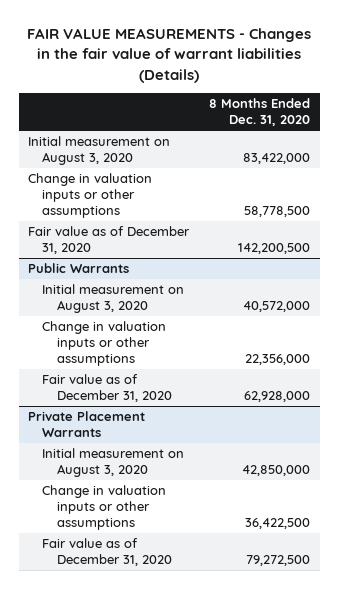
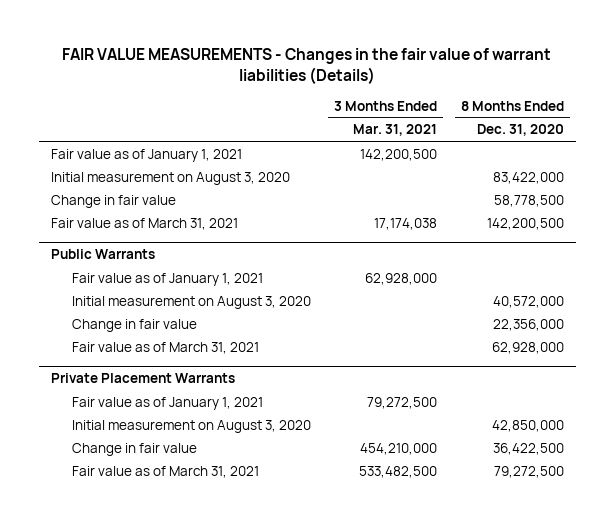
- | 8 Months Ended Dec. 31, 2020
+ | 3 Months Ended Mar. 31, 2021 | 8 Months Ended Dec. 31, 2020
+ Fair value as of January 1, 2021 | 142,200,500 |
- Change in valuation inputs or other assumptions | 58,778,500
- Fair value as of December 31, 2020 | 142,200,500
+ Change in fair value | | 58,778,500
+ Fair value as of March 31, 2021 | 17,174,038 | 142,200,500
@ Public Warrants
+ Fair value as of January 1, 2021 | 62,928,000 |
- Change in valuation inputs or other assumptions | 22,356,000
- Fair value as of December 31, 2020 | 62,928,000
+ Change in fair value | | 22,356,000
+ Fair value as of March 31, 2021 | | 62,928,000
@ Private Placement Warrants
+ Fair value as of January 1, 2021 | 79,272,500 |
- Change in valuation inputs or other assumptions | 36,422,500
- Fair value as of December 31, 2020 | 79,272,500
+ Change in fair value | 454,210,000 | 36,422,500
+ Fair value as of March 31, 2021 | 533,482,500 | 79,272,500

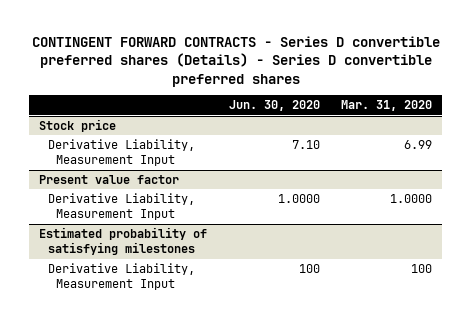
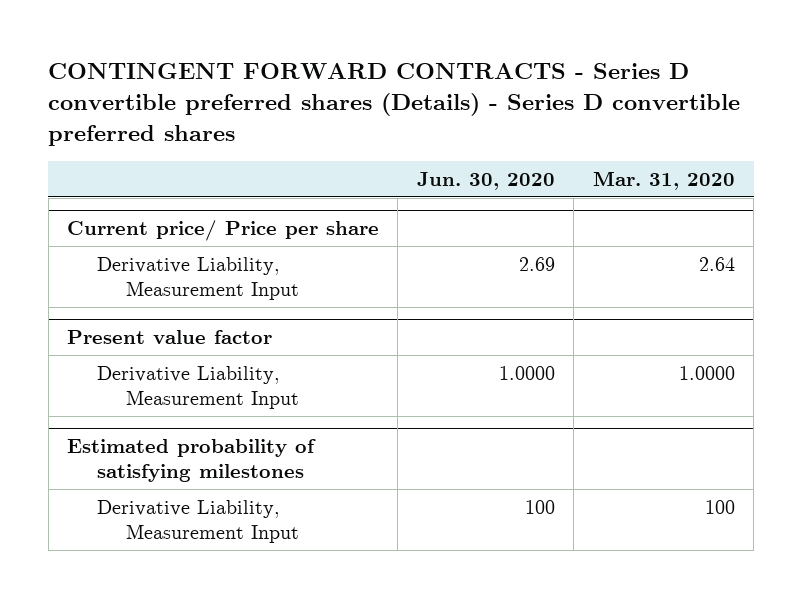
- Stock price
- Derivative Liability, Measurement Input | 7.10 | 6.99
+ Current price/ Price per share
+ Derivative Liability, Measurement Input | 2.69 | 2.64

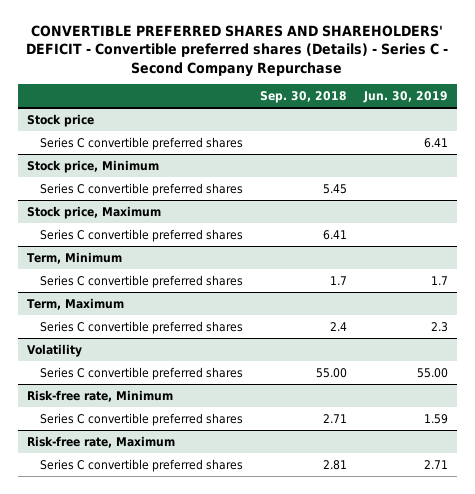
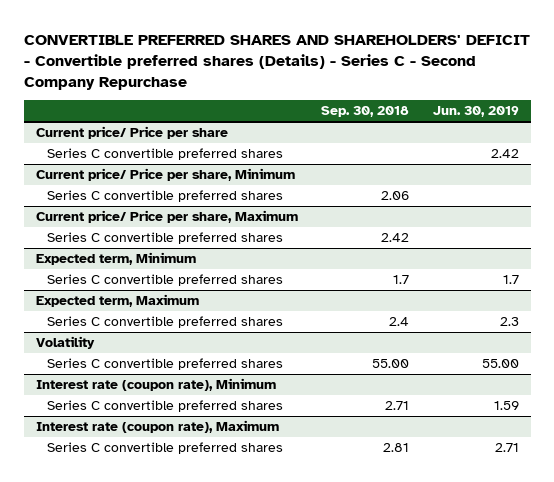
- Stock price
- Series C convertible preferred shares | | 6.41
- Stock price, Minimum
- Series C convertible preferred shares | 5.45 |
- Stock price, Maximum
- Series C convertible preferred shares | 6.41 |
- Term, Minimum
+ Current price/ Price per share
+ Series C convertible preferred shares | | 2.42
+ Current price/ Price per share, Minimum
+ Series C convertible preferred shares | 2.06 |
+ Current price/ Price per share, Maximum
+ Series C convertible preferred shares | 2.42 |
+ Expected term, Minimum
- Term, Maximum
+ Expected term, Maximum
- Risk-free rate, Minimum
+ Interest rate (coupon rate), Minimum
- Risk-free rate, Maximum
+ Interest rate (coupon rate), Maximum

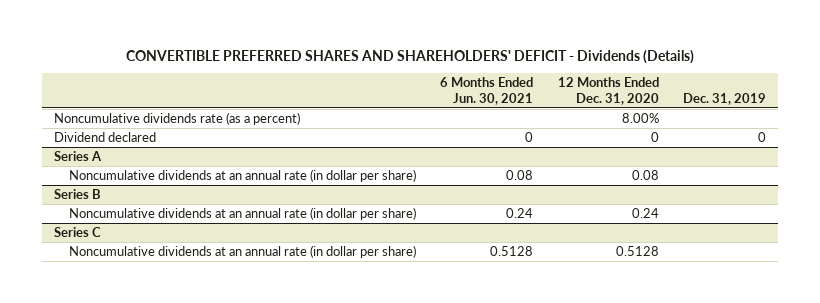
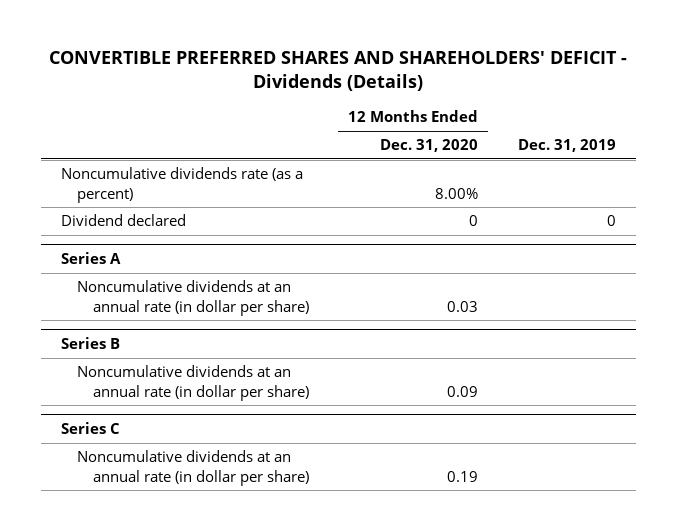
- | 6 Months Ended Jun. 30, 2021 | 12 Months Ended Dec. 31, 2020 | Dec. 31, 2019
+ | 12 Months Ended Dec. 31, 2020 | Dec. 31, 2019
@ Series A
- Noncumulative dividends at an annual rate (in dollar per share) | 0.08 | 0.08 |
+ Noncumulative dividends at an annual rate (in dollar per share) | 0.03 |
@ Series B
- Noncumulative dividends at an annual rate (in dollar per share) | 0.24 | 0.24 |
+ Noncumulative dividends at an annual rate (in dollar per share) | 0.09 |
@ Series C
- Noncumulative dividends at an annual rate (in dollar per share) | 0.5128 | 0.5128 |
+ Noncumulative dividends at an annual rate (in dollar per share) | 0.19 |

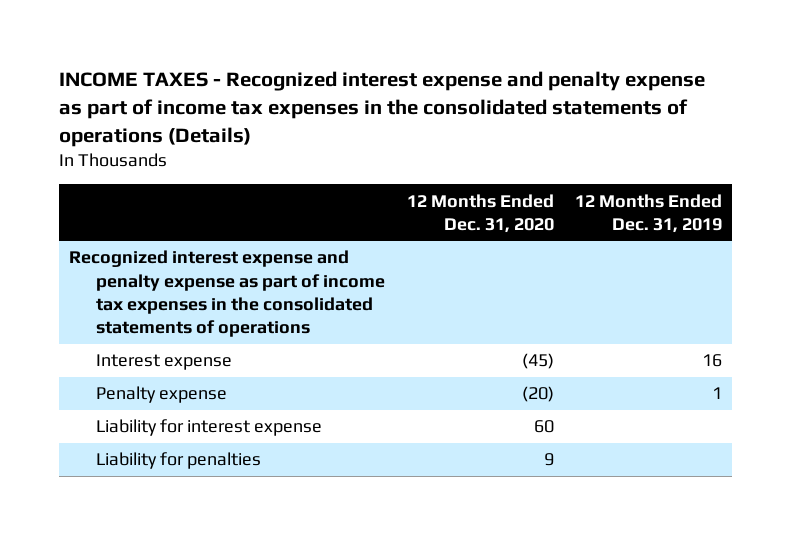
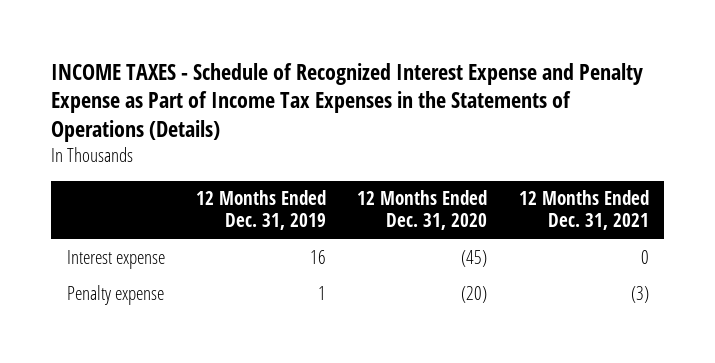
- INCOME TAXES - Recognized interest expense and penalty expense as part of income tax expenses in the consolidated statements of operations (Details)
+ INCOME TAXES - Schedule of Recognized Interest Expense and Penalty Expense as Part of Income Tax Expenses in the Statements of Operations (Details)
- | 12 Months Ended Dec. 31, 2020 | 12 Months Ended Dec. 31, 2019
+ | 12 Months Ended Dec. 31, 2019 | 12 Months Ended Dec. 31, 2020 | 12 Months Ended Dec. 31, 2021
- Recognized interest expense and penalty expense as part of income tax expenses in the consolidated statements of operations
- Liability for interest expense | 60 |
- Liability for penalties | 9 |

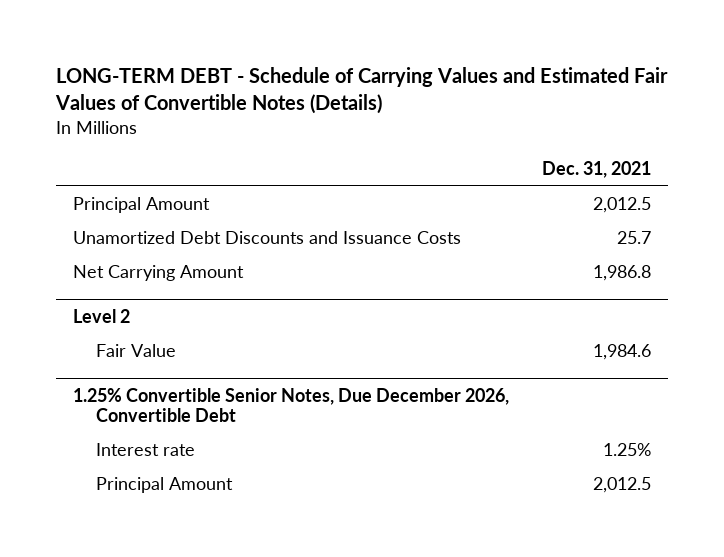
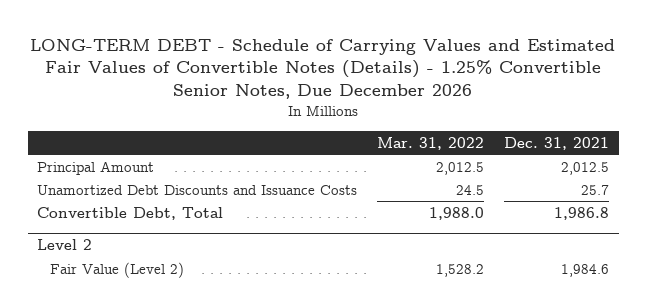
- LONG-TERM DEBT - Schedule of Carrying Values and Estimated Fair Values of Convertible Notes (Details)
+ LONG-TERM DEBT - Schedule of Carrying Values and Estimated Fair Values of Convertible Notes (Details) - 1.25% Convertible Senior Notes, Due December 2026
- | Dec. 31, 2021
+ | Mar. 31, 2022 | Dec. 31, 2021
- Net Carrying Amount | 1,986.8
+ Convertible Debt, Total | 1,988.0 | 1,986.8
@ Level 2
- Fair Value | 1,984.6
- 1.25% Convertible Senior Notes, Due December 2026, Convertible Debt
- Interest rate | 1.25%
- Principal Amount | 2,012.5
@ Level 2
+ Fair Value (Level 2) | 1,528.2 | 1,984.6

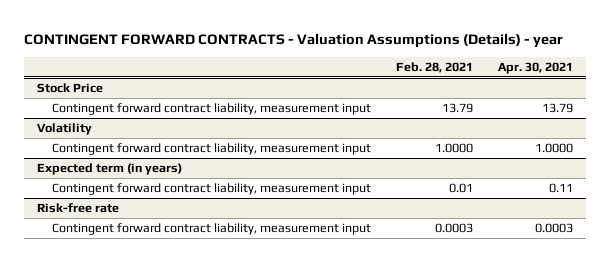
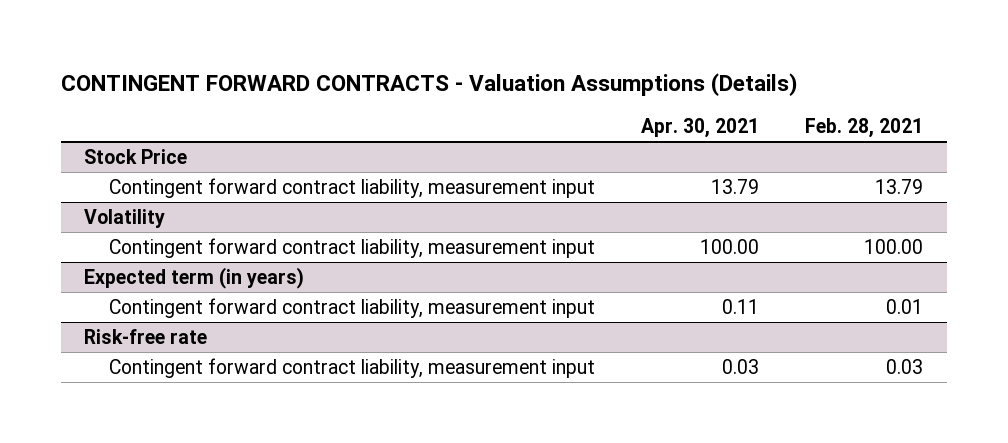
- CONTINGENT FORWARD CONTRACTS - Valuation Assumptions (Details) - year
+ CONTINGENT FORWARD CONTRACTS - Valuation Assumptions (Details)
- | Feb. 28, 2021 | Apr. 30, 2021
+ | Apr. 30, 2021 | Feb. 28, 2021
@ Volatility
- Contingent forward contract liability, measurement input | 1.0000 | 1.0000
+ Contingent forward contract liability, measurement input | 100.00 | 100.00
@ Risk-free rate
- Contingent forward contract liability, measurement input | 0.0003 | 0.0003
+ Contingent forward contract liability, measurement input | 0.03 | 0.03

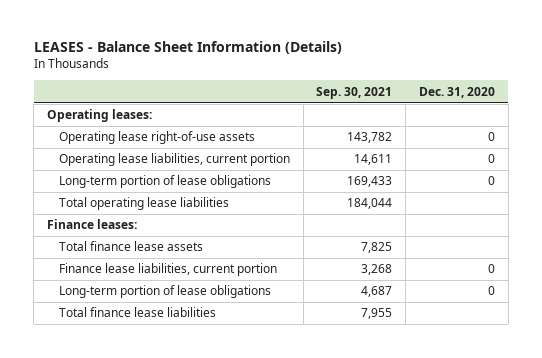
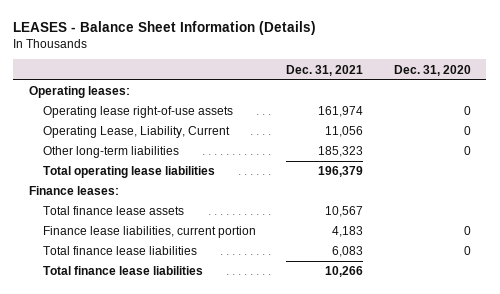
- | Sep. 30, 2021 | Dec. 31, 2020
+ | Dec. 31, 2021 | Dec. 31, 2020
- Operating lease liabilities, current portion | 14,611 | 0
- Long-term portion of lease obligations | 169,433 | 0
+ Operating Lease, Liability, Current | 11,056 | 0
+ Other long-term liabilities | 185,323 | 0
- Long-term portion of lease obligations | 4,687 | 0
+ Total finance lease liabilities | 6,083 | 0

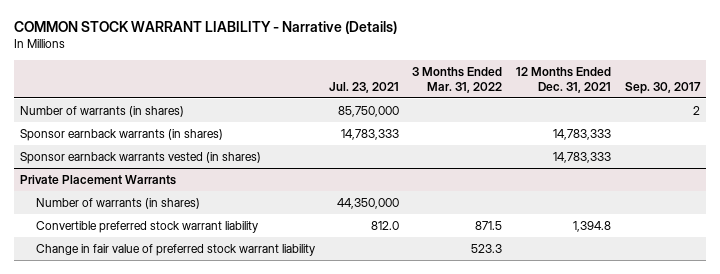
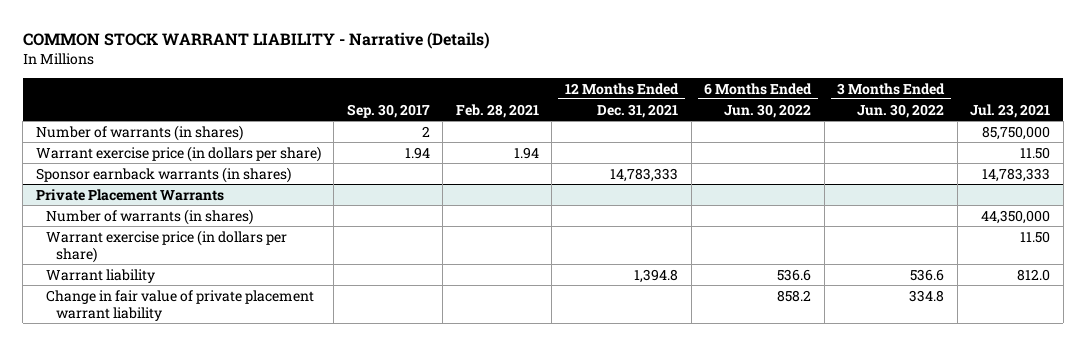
- | Jul. 23, 2021 | 3 Months Ended Mar. 31, 2022 | 12 Months Ended Dec. 31, 2021 | Sep. 30, 2017
+ | Sep. 30, 2017 | Feb. 28, 2021 | 12 Months Ended Dec. 31, 2021 | 6 Months Ended Jun. 30, 2022 | 3 Months Ended Jun. 30, 2022 | Jul. 23, 2021
+ Warrant exercise price (in dollars per share) | 1.94 | 1.94 | | | | 11.50
- Sponsor earnback warrants vested (in shares) | | | 14,783,333 |
@ Private Placement Warrants
- Convertible preferred stock warrant liability | 812.0 | 871.5 | 1,394.8 |
- Change in fair value of preferred stock warrant liability | | 523.3 | |
+ Warrant exercise price (in dollars per share) | | | | | | 11.50
+ Warrant liability | | | 1,394.8 | 536.6 | 536.6 | 812.0
+ Change in fair value of private placement warrant liability | | | | 858.2 | 334.8 |

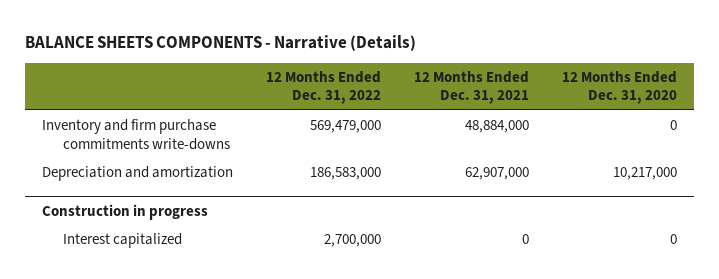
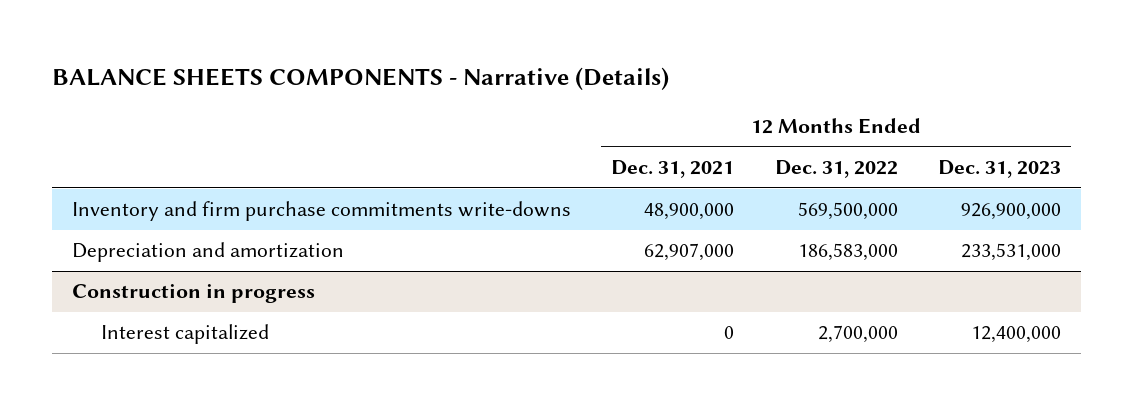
- | 12 Months Ended Dec. 31, 2022 | 12 Months Ended Dec. 31, 2021 | 12 Months Ended Dec. 31, 2020
+ | 12 Months Ended Dec. 31, 2021 | 12 Months Ended Dec. 31, 2022 | 12 Months Ended Dec. 31, 2023
- Inventory and firm purchase commitments write-downs | 569,479,000 | 48,884,000 | 0
+ Inventory and firm purchase commitments write-downs | 48,900,000 | 569,500,000 | 926,900,000

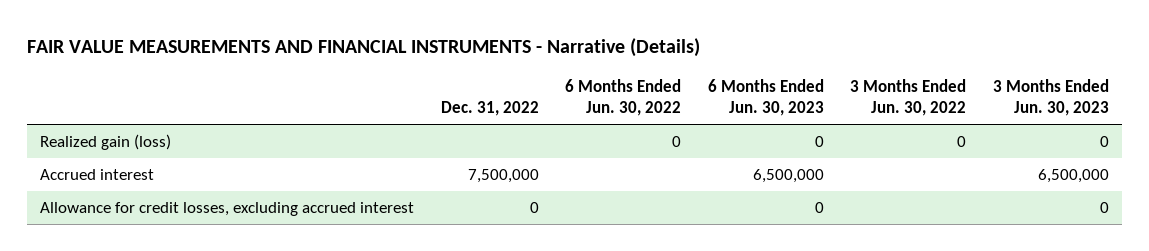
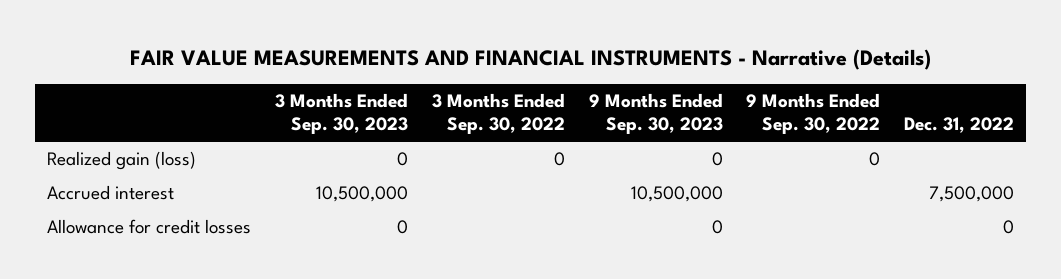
- | Dec. 31, 2022 | 6 Months Ended Jun. 30, 2022 | 6 Months Ended Jun. 30, 2023 | 3 Months Ended Jun. 30, 2022 | 3 Months Ended Jun. 30, 2023
+ | 3 Months Ended Sep. 30, 2023 | 3 Months Ended Sep. 30, 2022 | 9 Months Ended Sep. 30, 2023 | 9 Months Ended Sep. 30, 2022 | Dec. 31, 2022
- Allowance for credit losses, excluding accrued interest | 0 | | 0 | | 0
+ Allowance for credit losses | 0 | | 0 | | 0

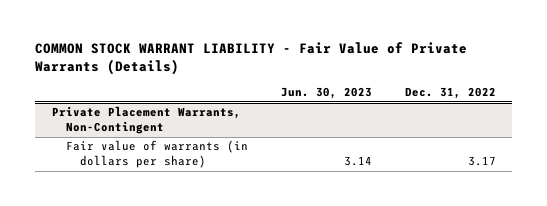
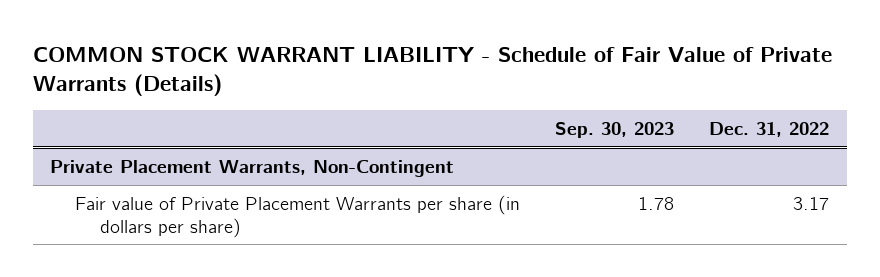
- COMMON STOCK WARRANT LIABILITY - Fair Value of Private Warrants (Details)
+ COMMON STOCK WARRANT LIABILITY - Schedule of Fair Value of Private Warrants (Details)
- | Jun. 30, 2023 | Dec. 31, 2022
+ | Sep. 30, 2023 | Dec. 31, 2022
@ Private Placement Warrants, Non-Contingent
- Fair value of warrants (in dollars per share) | 3.14 | 3.17
+ Fair value of Private Placement Warrants per share (in dollars per share) | 1.78 | 3.17

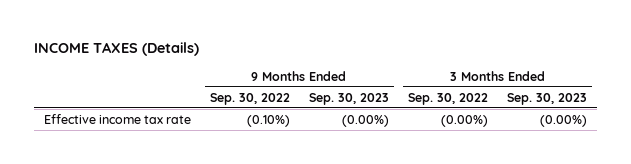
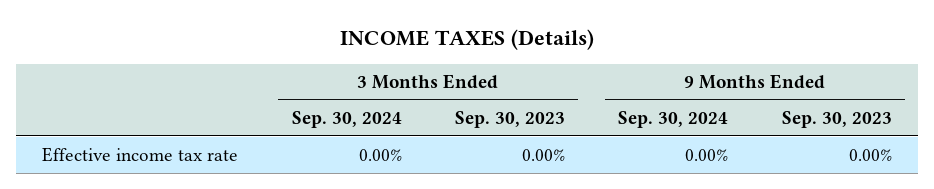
- | 9 Months Ended Sep. 30, 2022 | 9 Months Ended Sep. 30, 2023 | 3 Months Ended Sep. 30, 2022 | 3 Months Ended Sep. 30, 2023
+ | 3 Months Ended Sep. 30, 2024 | 3 Months Ended Sep. 30, 2023 | 9 Months Ended Sep. 30, 2024 | 9 Months Ended Sep. 30, 2023
- Effective income tax rate | (0.10%) | (0.00%) | (0.00%) | (0.00%)
+ Effective income tax rate | 0.00% | 0.00% | 0.00% | 0.00%

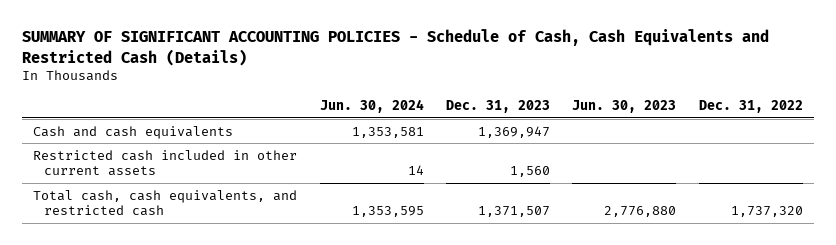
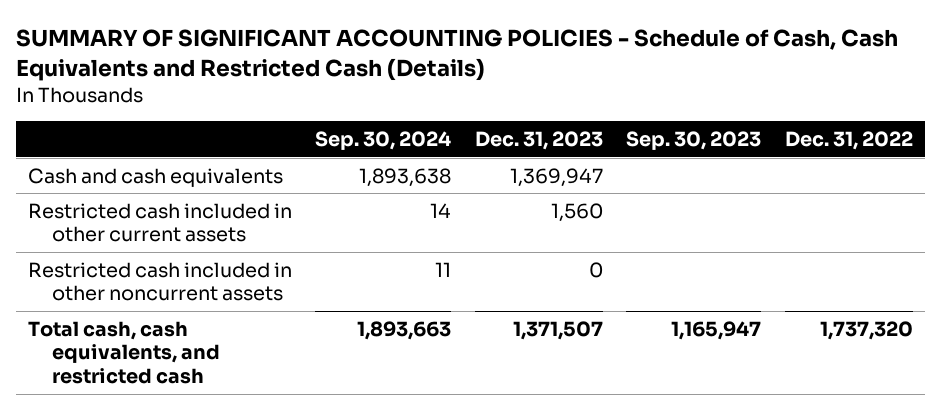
- | Jun. 30, 2024 | Dec. 31, 2023 | Jun. 30, 2023 | Dec. 31, 2022
+ | Sep. 30, 2024 | Dec. 31, 2023 | Sep. 30, 2023 | Dec. 31, 2022
+ Restricted cash included in other noncurrent assets | 11 | 0 | |

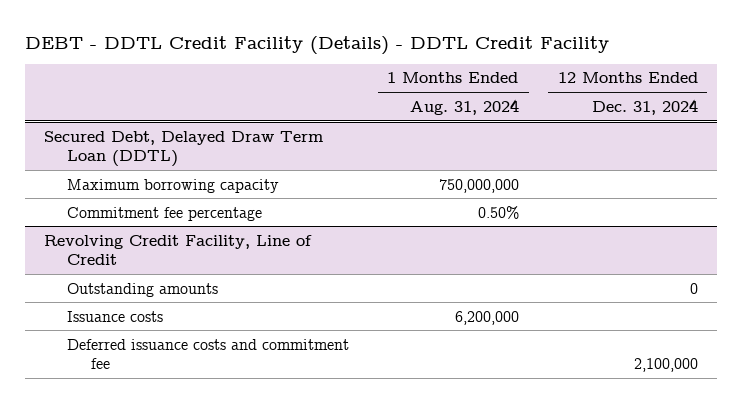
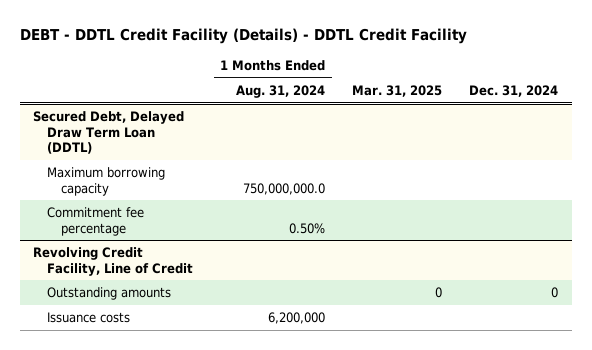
- | 1 Months Ended Aug. 31, 2024 | 12 Months Ended Dec. 31, 2024
+ | 1 Months Ended Aug. 31, 2024 | Mar. 31, 2025 | Dec. 31, 2024
@ Secured Debt, Delayed Draw Term Loan (DDTL)
- Maximum borrowing capacity | 750,000,000 |
+ Maximum borrowing capacity | 750,000,000.0 | |
@ Revolving Credit Facility, Line of Credit
- Deferred issuance costs and commitment fee | | 2,100,000

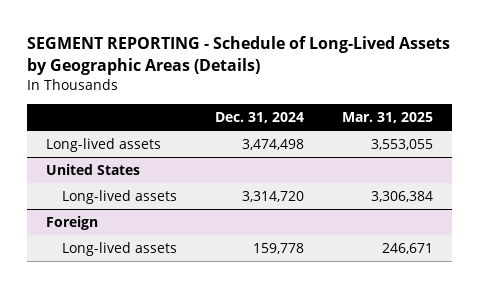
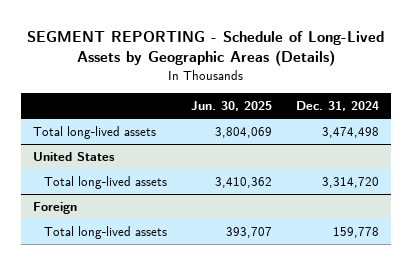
- | Dec. 31, 2024 | Mar. 31, 2025
+ | Jun. 30, 2025 | Dec. 31, 2024
- Long-lived assets | 3,474,498 | 3,553,055
+ Total long-lived assets | 3,804,069 | 3,474,498
@ United States
- Long-lived assets | 3,314,720 | 3,306,384
+ Total long-lived assets | 3,410,362 | 3,314,720
@ Foreign
- Long-lived assets | 159,778 | 246,671
+ Total long-lived assets | 393,707 | 159,778

